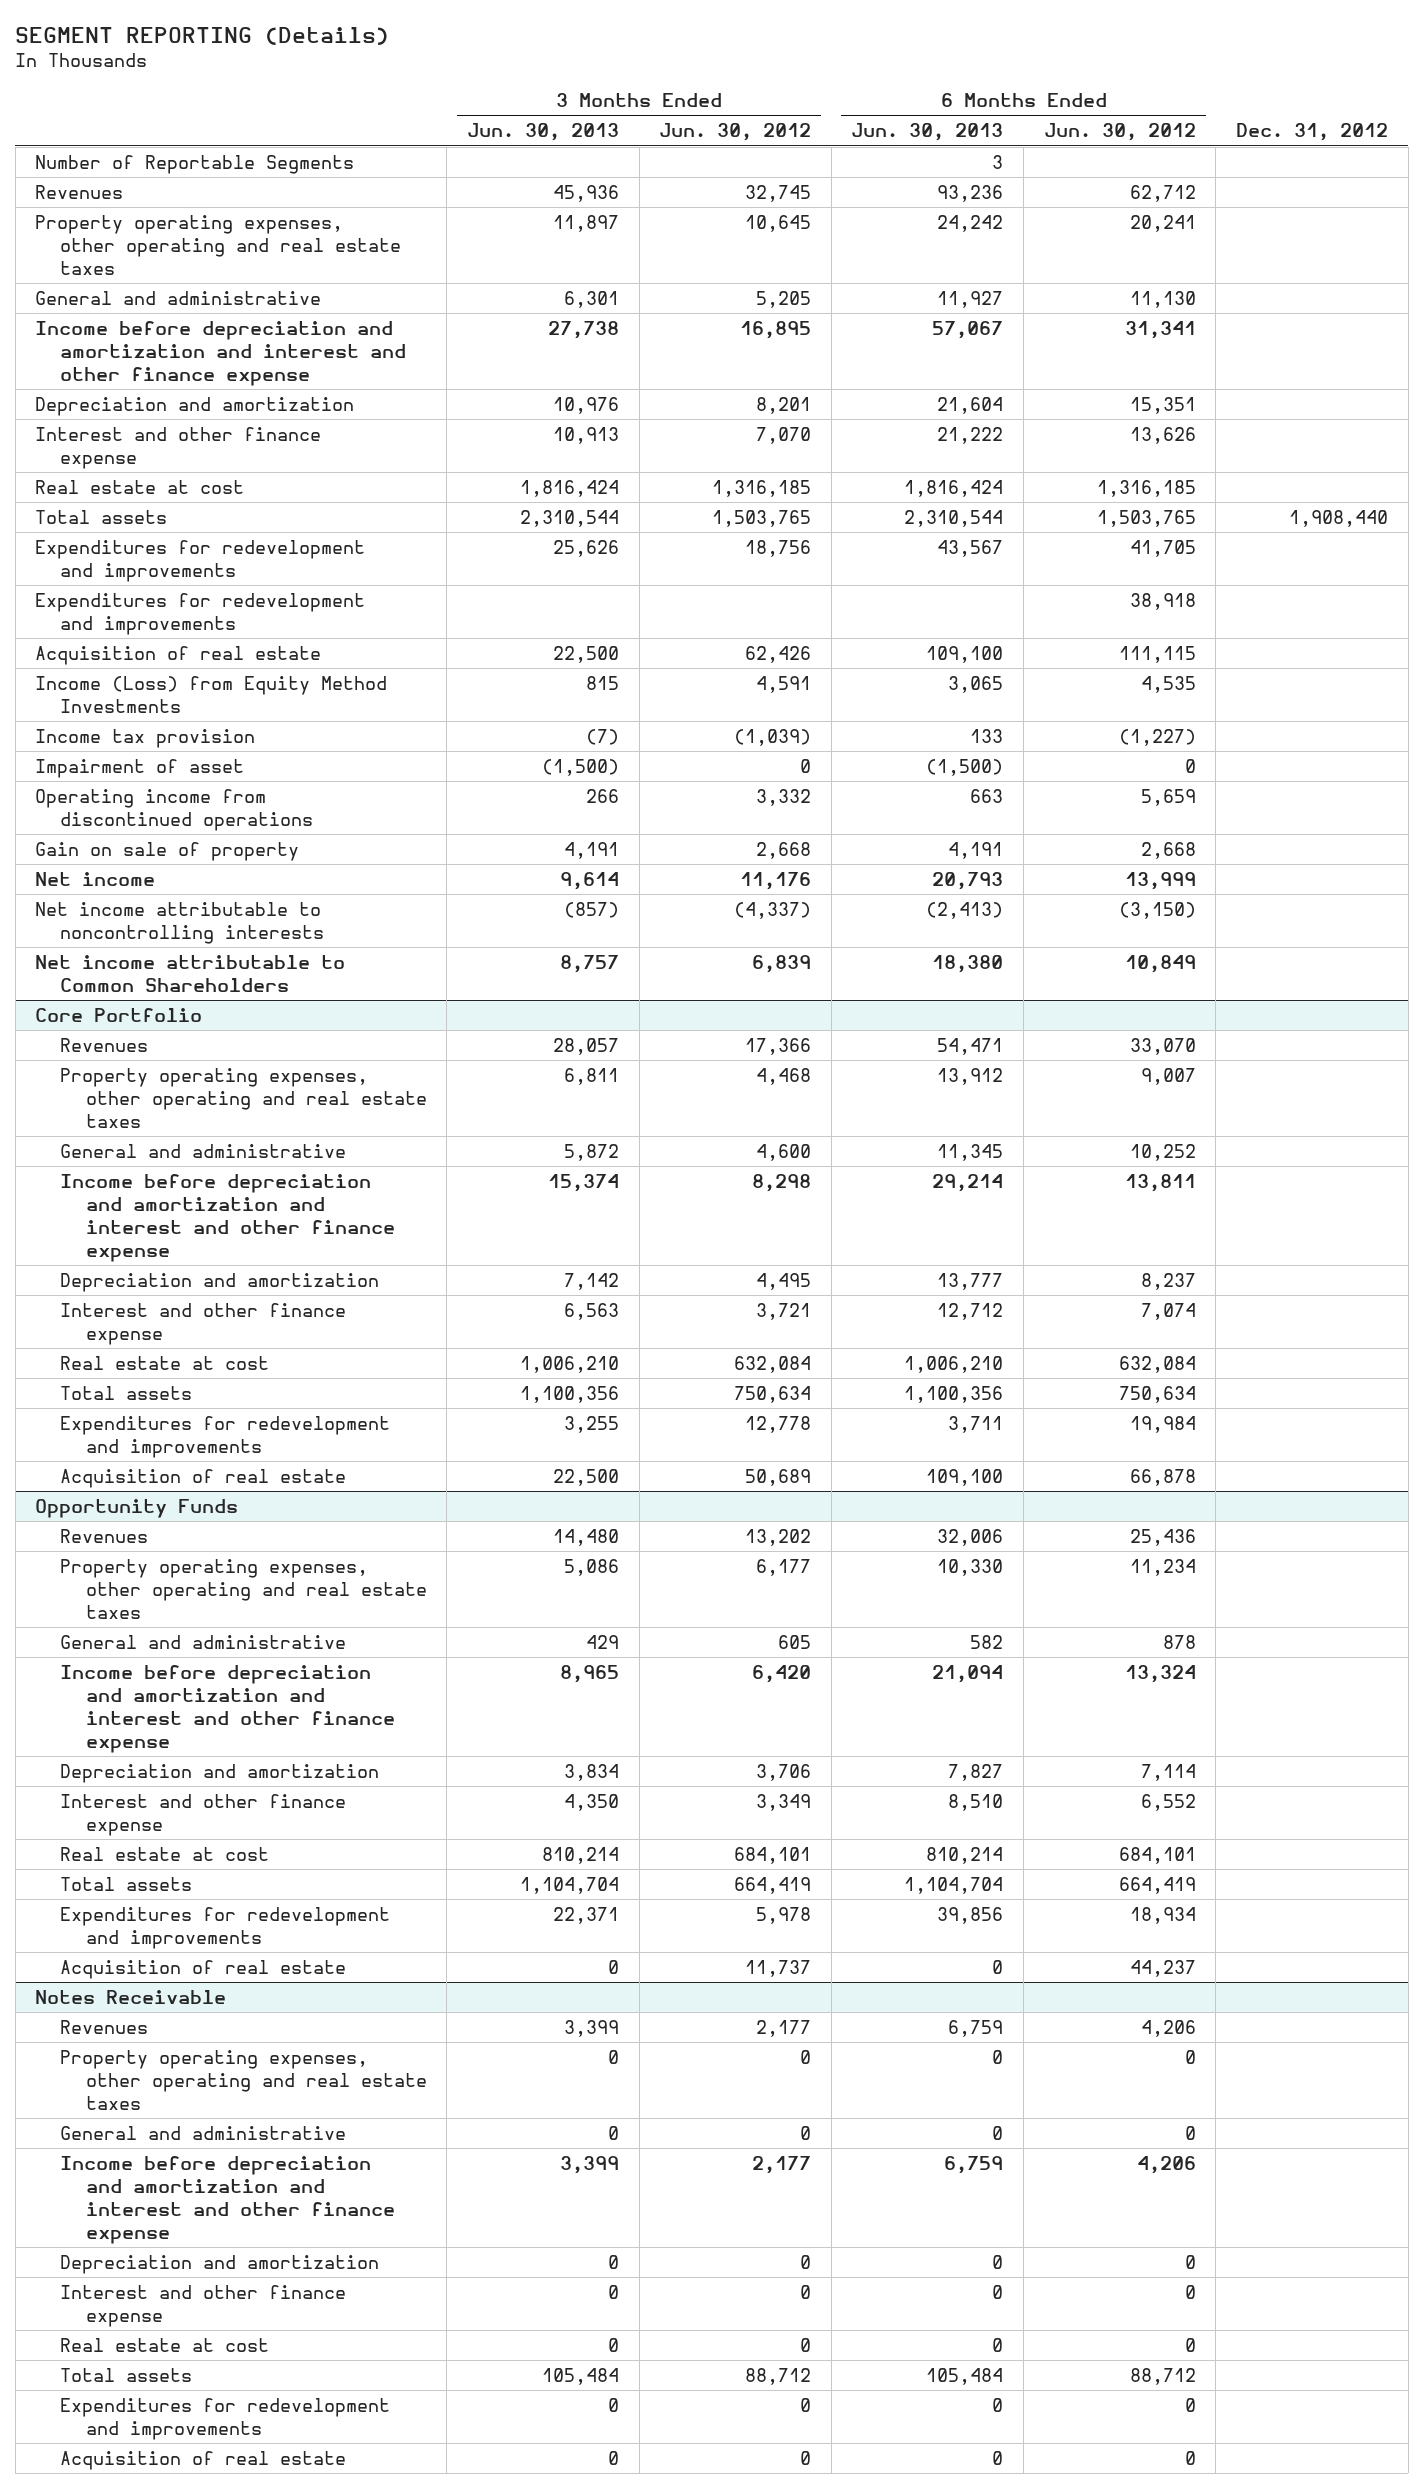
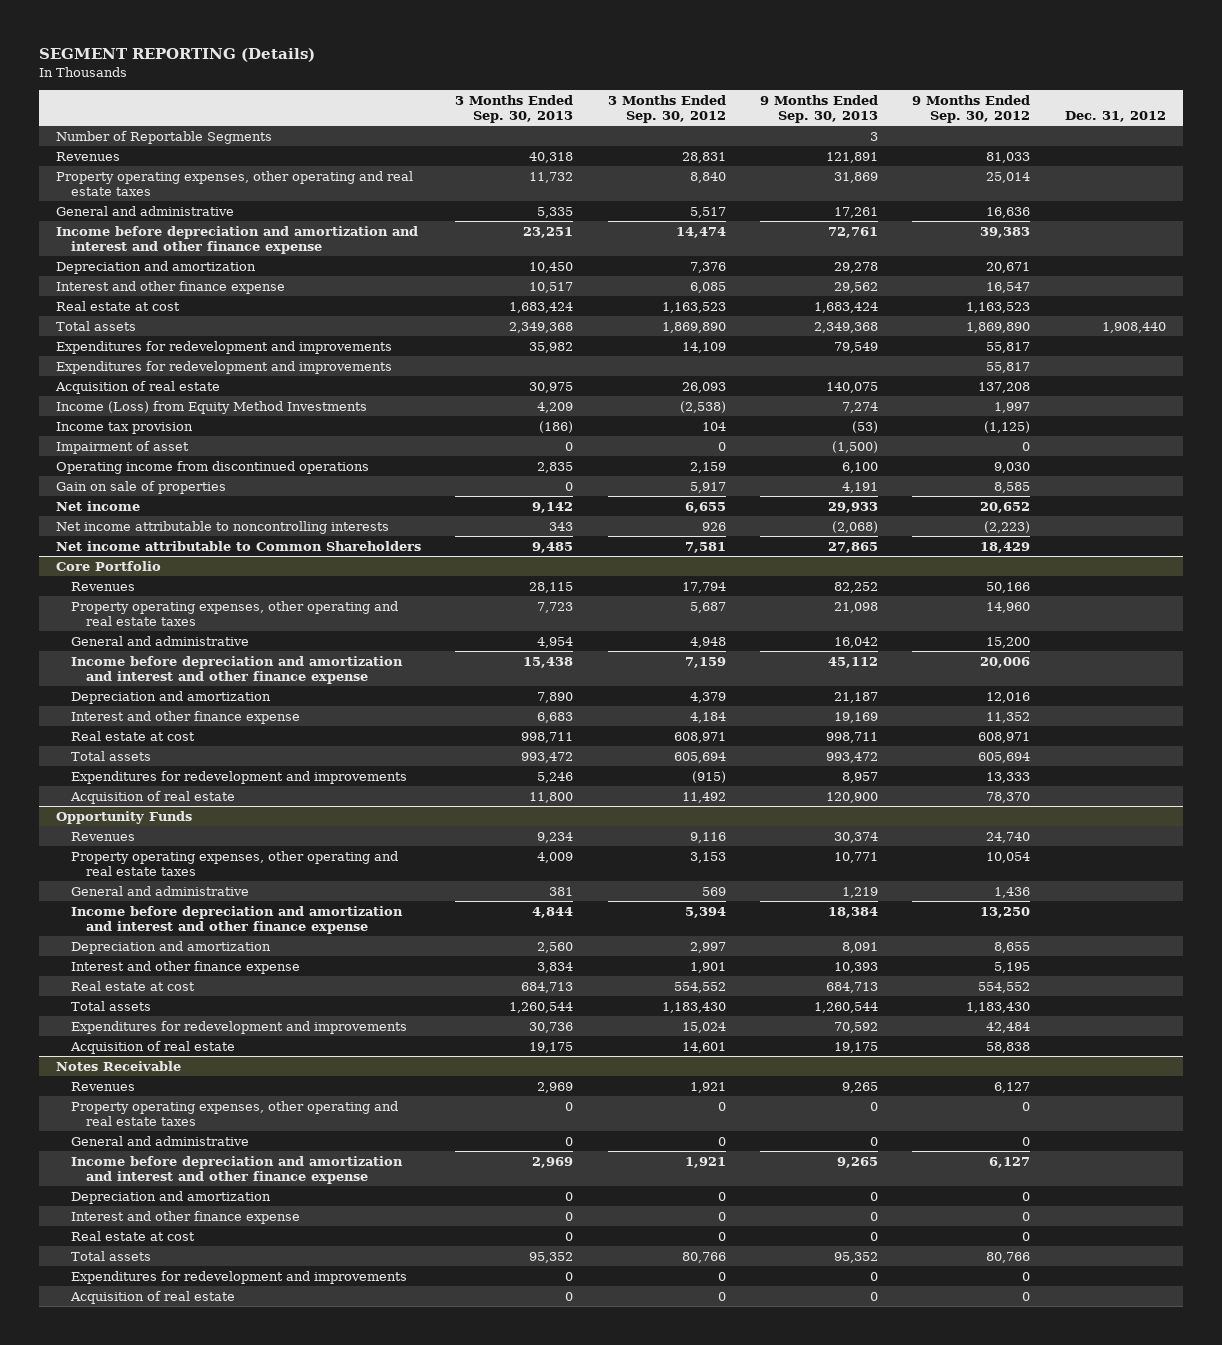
- | 3 Months Ended Jun. 30, 2013 | 3 Months Ended Jun. 30, 2012 | 6 Months Ended Jun. 30, 2013 | 6 Months Ended Jun. 30, 2012 | Dec. 31, 2012
+ | 3 Months Ended Sep. 30, 2013 | 3 Months Ended Sep. 30, 2012 | 9 Months Ended Sep. 30, 2013 | 9 Months Ended Sep. 30, 2012 | Dec. 31, 2012
- Gain on sale of property | 4,191 | 2,668 | 4,191 | 2,668 |
+ Gain on sale of properties | 0 | 5,917 | 4,191 | 8,585 |

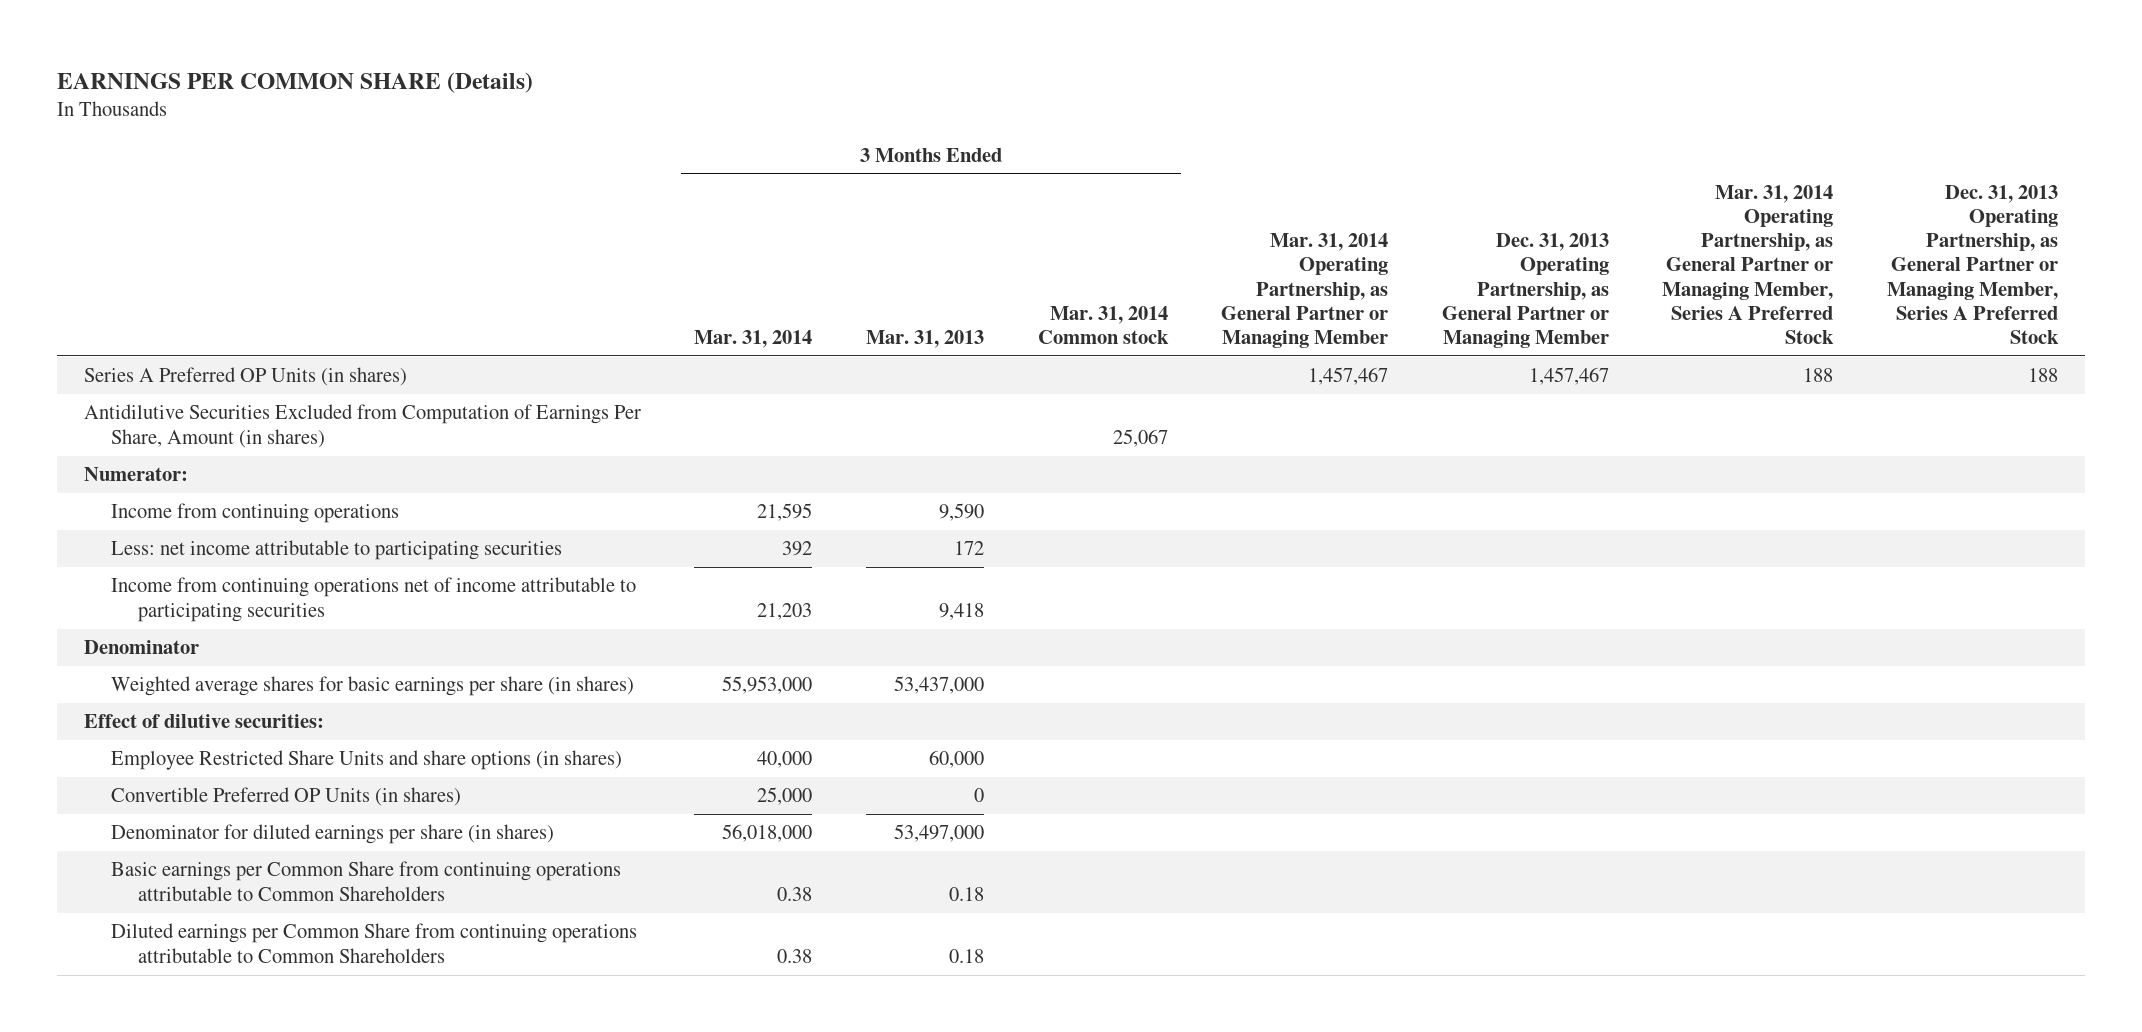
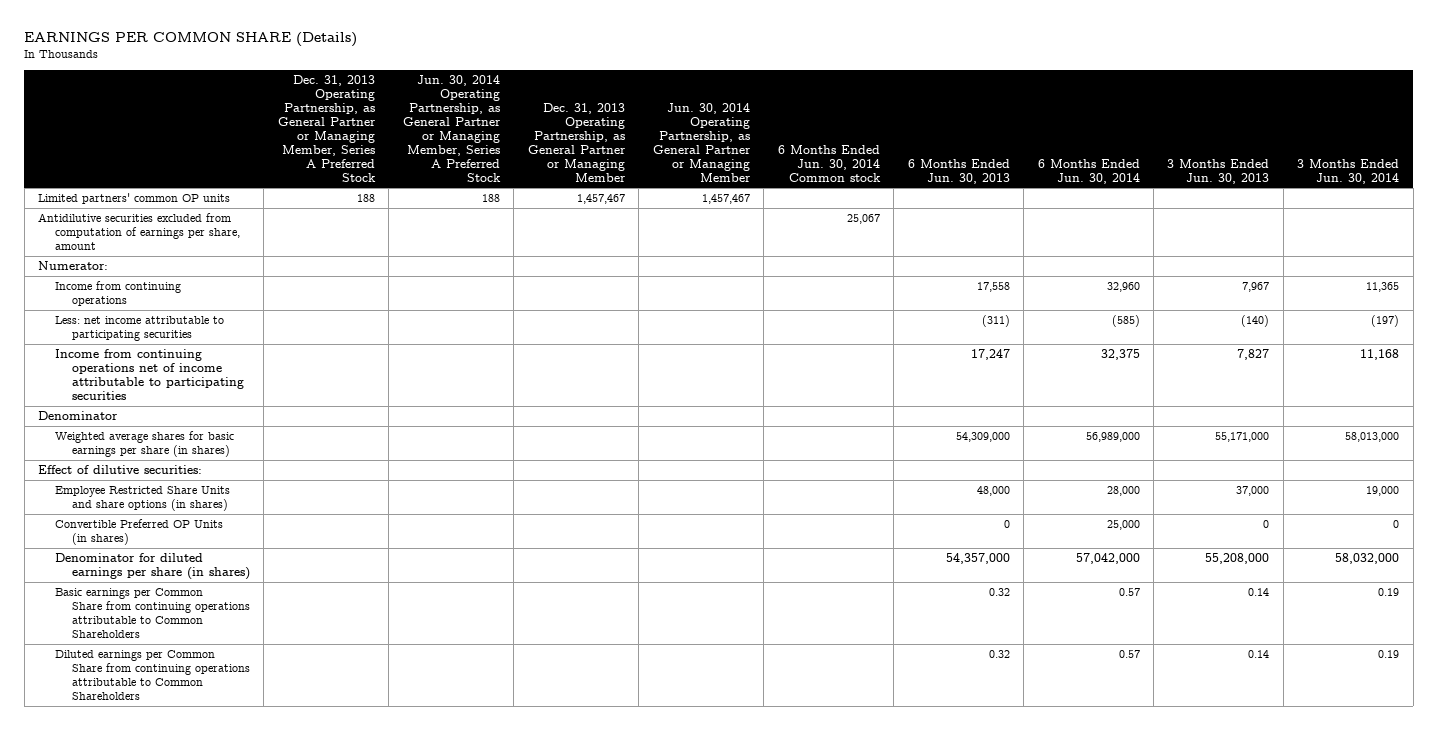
- | 3 Months Ended Mar. 31, 2014 | 3 Months Ended Mar. 31, 2013 | 3 Months Ended Mar. 31, 2014 Common stock | Mar. 31, 2014 Operating Partnership, as General Partner or Managing Member | Dec. 31, 2013 Operating Partnership, as General Partner or Managing Member | Mar. 31, 2014 Operating Partnership, as General Partner or Managing Member, Series A Preferred Stock | Dec. 31, 2013 Operating Partnership, as General Partner or Managing Member, Series A Preferred Stock
+ | Dec. 31, 2013 Operating Partnership, as General Partner or Managing Member, Series A Preferred Stock | Jun. 30, 2014 Operating Partnership, as General Partner or Managing Member, Series A Preferred Stock | Dec. 31, 2013 Operating Partnership, as General Partner or Managing Member | Jun. 30, 2014 Operating Partnership, as General Partner or Managing Member | 6 Months Ended Jun. 30, 2014 Common stock | 6 Months Ended Jun. 30, 2013 | 6 Months Ended Jun. 30, 2014 | 3 Months Ended Jun. 30, 2013 | 3 Months Ended Jun. 30, 2014
- Series A Preferred OP Units (in shares) | | | | 1,457,467 | 1,457,467 | 188 | 188
- Antidilutive Securities Excluded from Computation of Earnings Per Share, Amount (in shares) | | | 25,067 | | | |
+ Limited partners' common OP units | 188 | 188 | 1,457,467 | 1,457,467 | | | | |
+ Antidilutive securities excluded from computation of earnings per share, amount | | | | | 25,067 | | | |

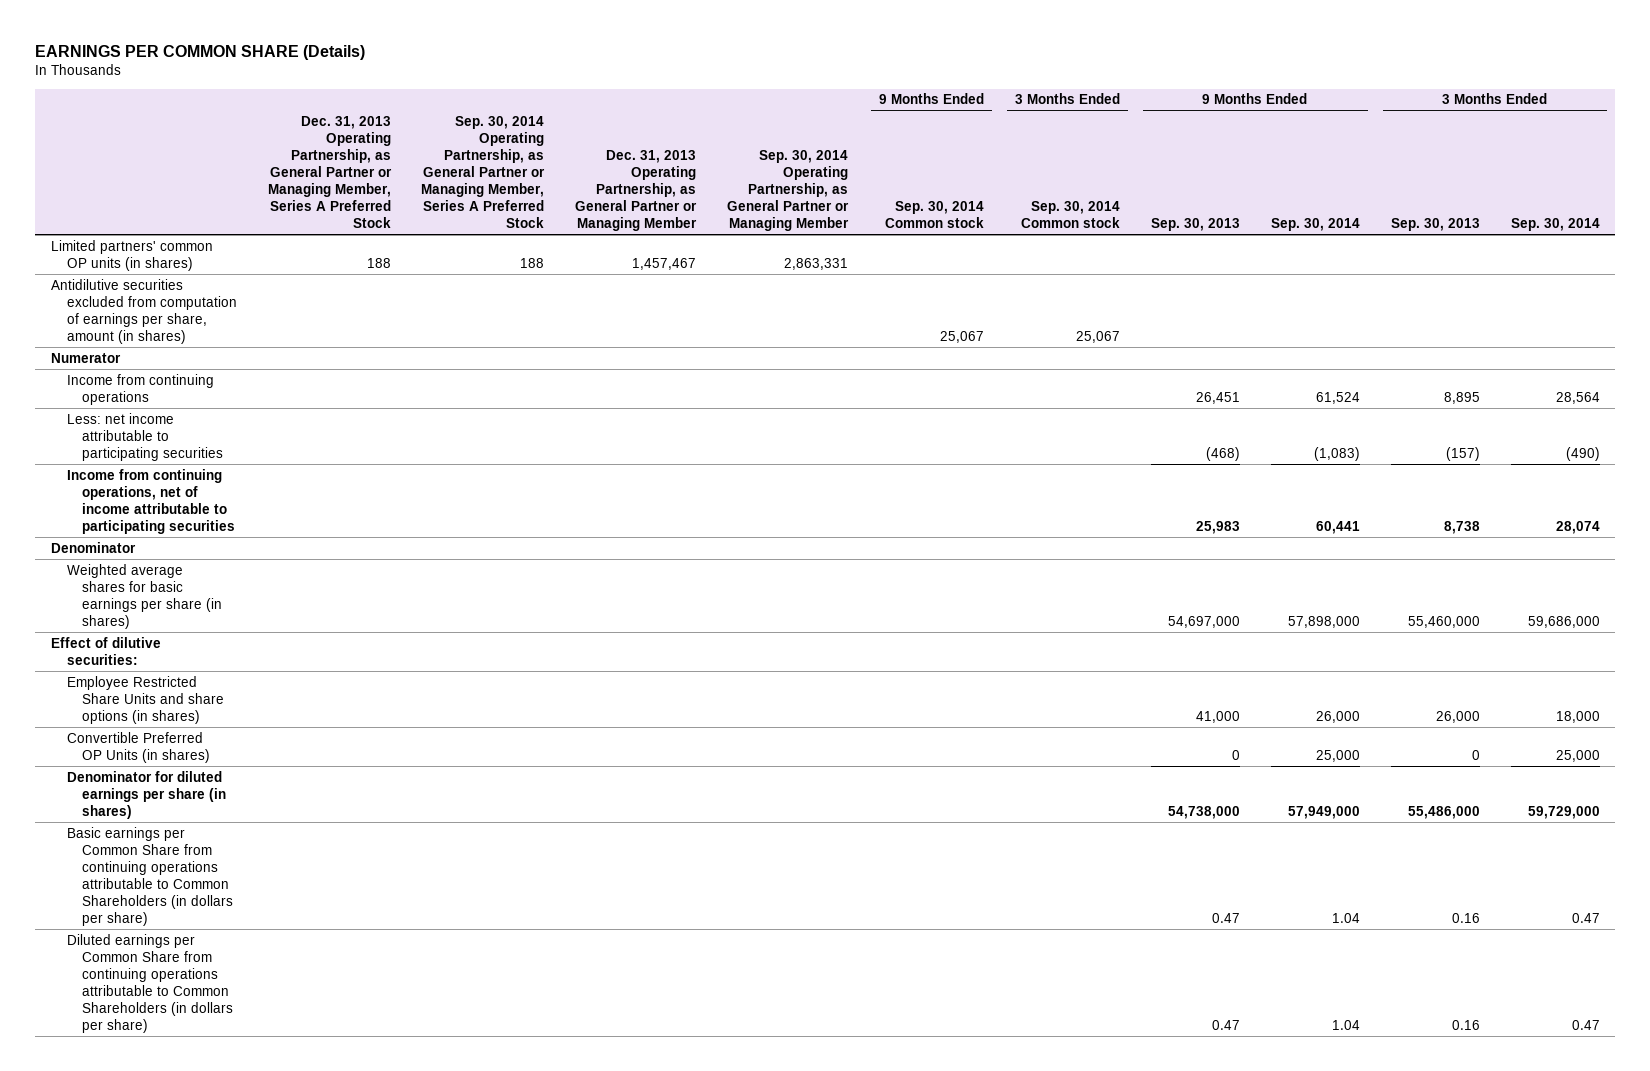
- | Dec. 31, 2013 Operating Partnership, as General Partner or Managing Member, Series A Preferred Stock | Jun. 30, 2014 Operating Partnership, as General Partner or Managing Member, Series A Preferred Stock | Dec. 31, 2013 Operating Partnership, as General Partner or Managing Member | Jun. 30, 2014 Operating Partnership, as General Partner or Managing Member | 6 Months Ended Jun. 30, 2014 Common stock | 6 Months Ended Jun. 30, 2013 | 6 Months Ended Jun. 30, 2014 | 3 Months Ended Jun. 30, 2013 | 3 Months Ended Jun. 30, 2014
+ | Dec. 31, 2013 Operating Partnership, as General Partner or Managing Member, Series A Preferred Stock | Sep. 30, 2014 Operating Partnership, as General Partner or Managing Member, Series A Preferred Stock | Dec. 31, 2013 Operating Partnership, as General Partner or Managing Member | Sep. 30, 2014 Operating Partnership, as General Partner or Managing Member | 9 Months Ended Sep. 30, 2014 Common stock | 3 Months Ended Sep. 30, 2014 Common stock | 9 Months Ended Sep. 30, 2013 | 9 Months Ended Sep. 30, 2014 | 3 Months Ended Sep. 30, 2013 | 3 Months Ended Sep. 30, 2014
- Limited partners' common OP units | 188 | 188 | 1,457,467 | 1,457,467 | | | | |
- Antidilutive securities excluded from computation of earnings per share, amount | | | | | 25,067 | | | |
- Numerator:
+ Limited partners' common OP units (in shares) | 188 | 188 | 1,457,467 | 2,863,331 | | | | | |
+ Antidilutive securities excluded from computation of earnings per share, amount (in shares) | | | | | 25,067 | 25,067 | | | |
+ Numerator
- Income from continuing operations net of income attributable to participating securities | | | | | | 17,247 | 32,375 | 7,827 | 11,168
+ Income from continuing operations, net of income attributable to participating securities | | | | | | | 25,983 | 60,441 | 8,738 | 28,074
- Basic earnings per Common Share from continuing operations attributable to Common Shareholders | | | | | | 0.32 | 0.57 | 0.14 | 0.19
- Diluted earnings per Common Share from continuing operations attributable to Common Shareholders | | | | | | 0.32 | 0.57 | 0.14 | 0.19
+ Basic earnings per Common Share from continuing operations attributable to Common Shareholders (in dollars per share) | | | | | | | 0.47 | 1.04 | 0.16 | 0.47
+ Diluted earnings per Common Share from continuing operations attributable to Common Shareholders (in dollars per share) | | | | | | | 0.47 | 1.04 | 0.16 | 0.47

